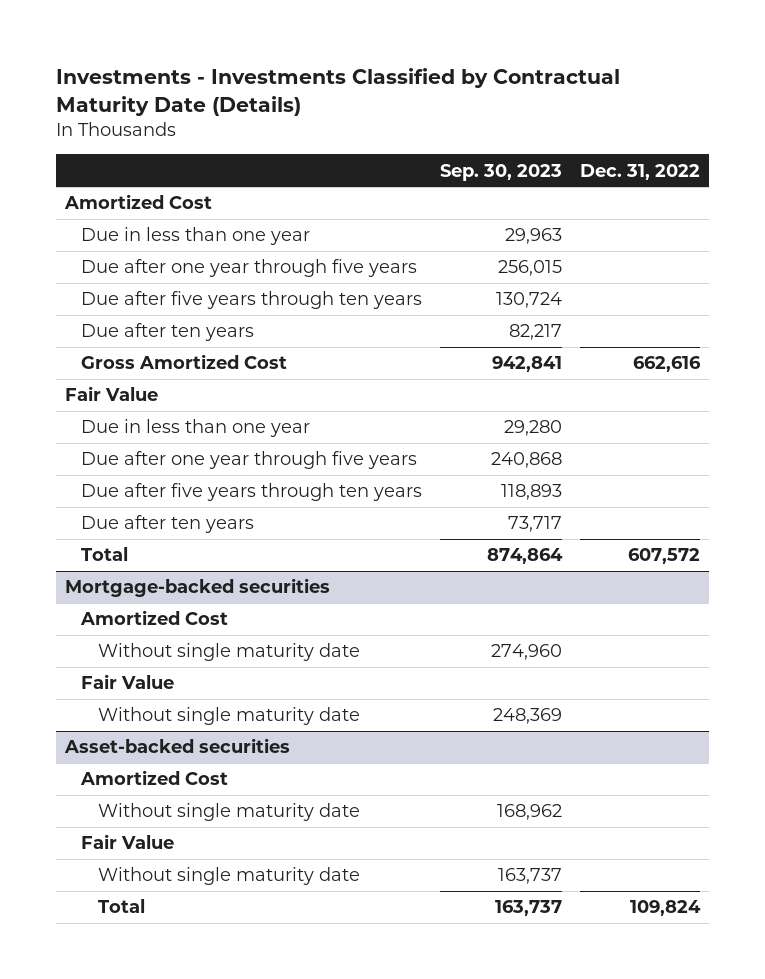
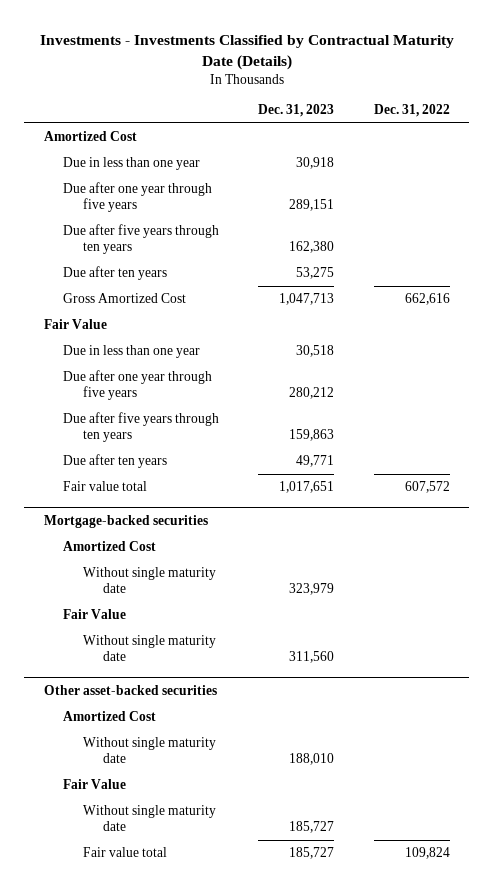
- | Sep. 30, 2023 | Dec. 31, 2022
+ | Dec. 31, 2023 | Dec. 31, 2022
- Total | 874,864 | 607,572
+ Fair value total | 1,017,651 | 607,572
- Asset-backed securities
+ Other asset-backed securities
- Total | 163,737 | 109,824
+ Fair value total | 185,727 | 109,824

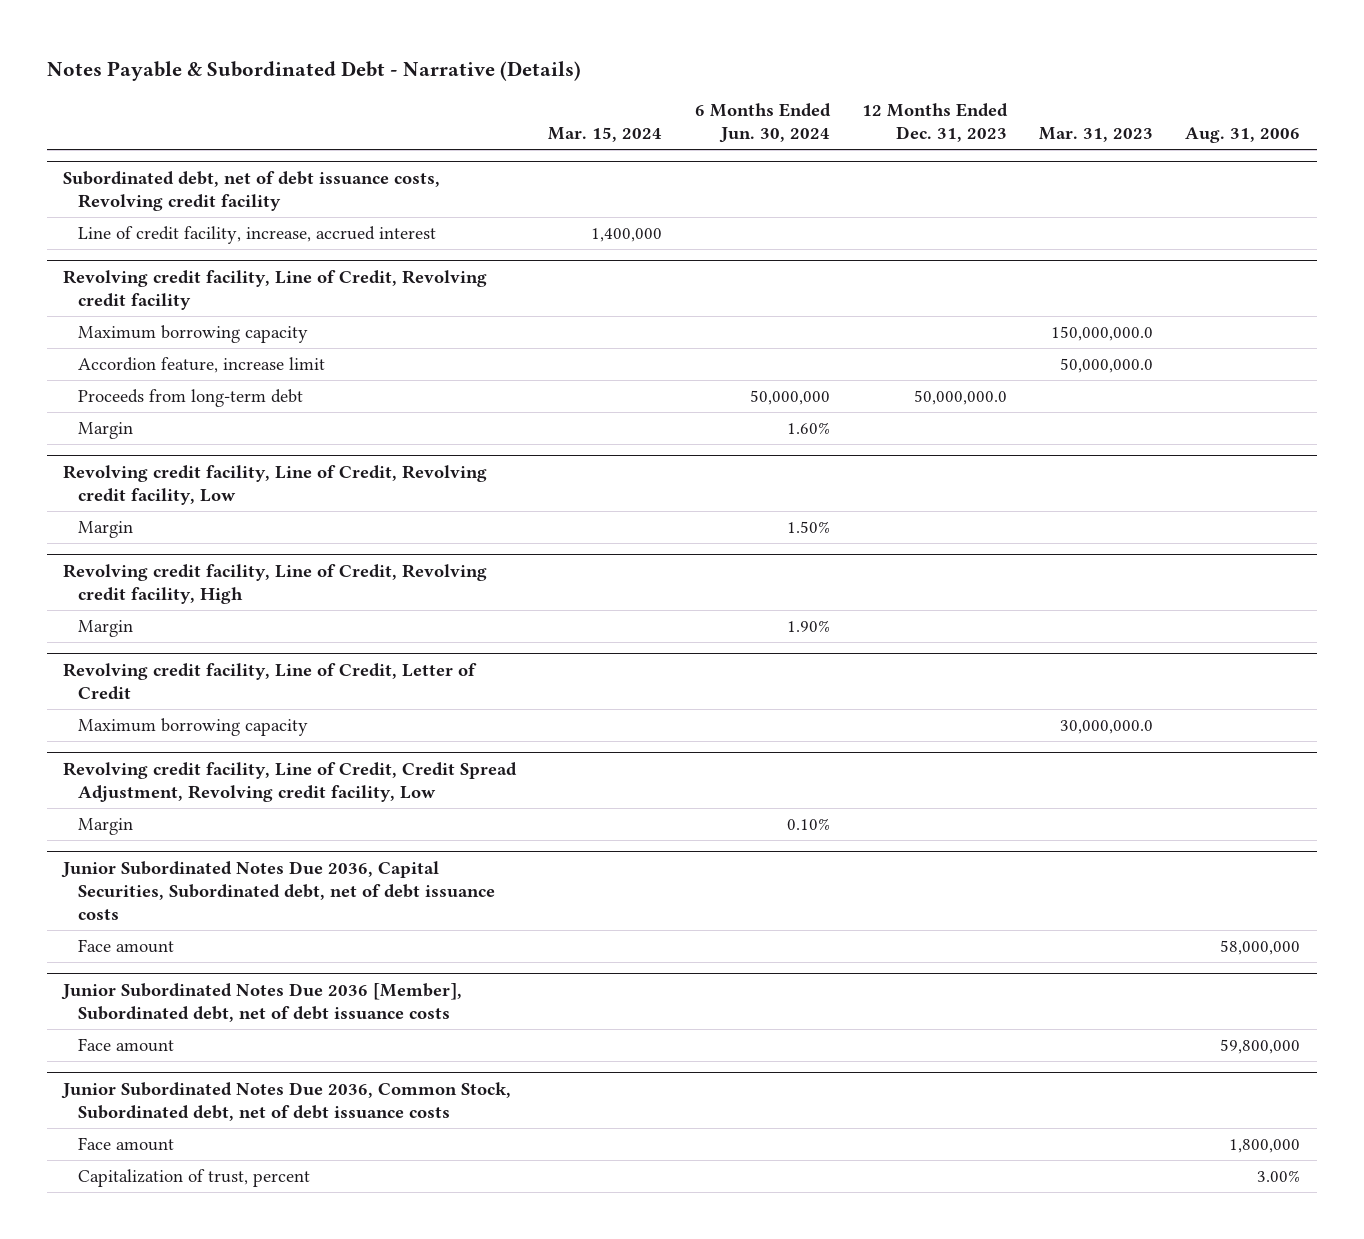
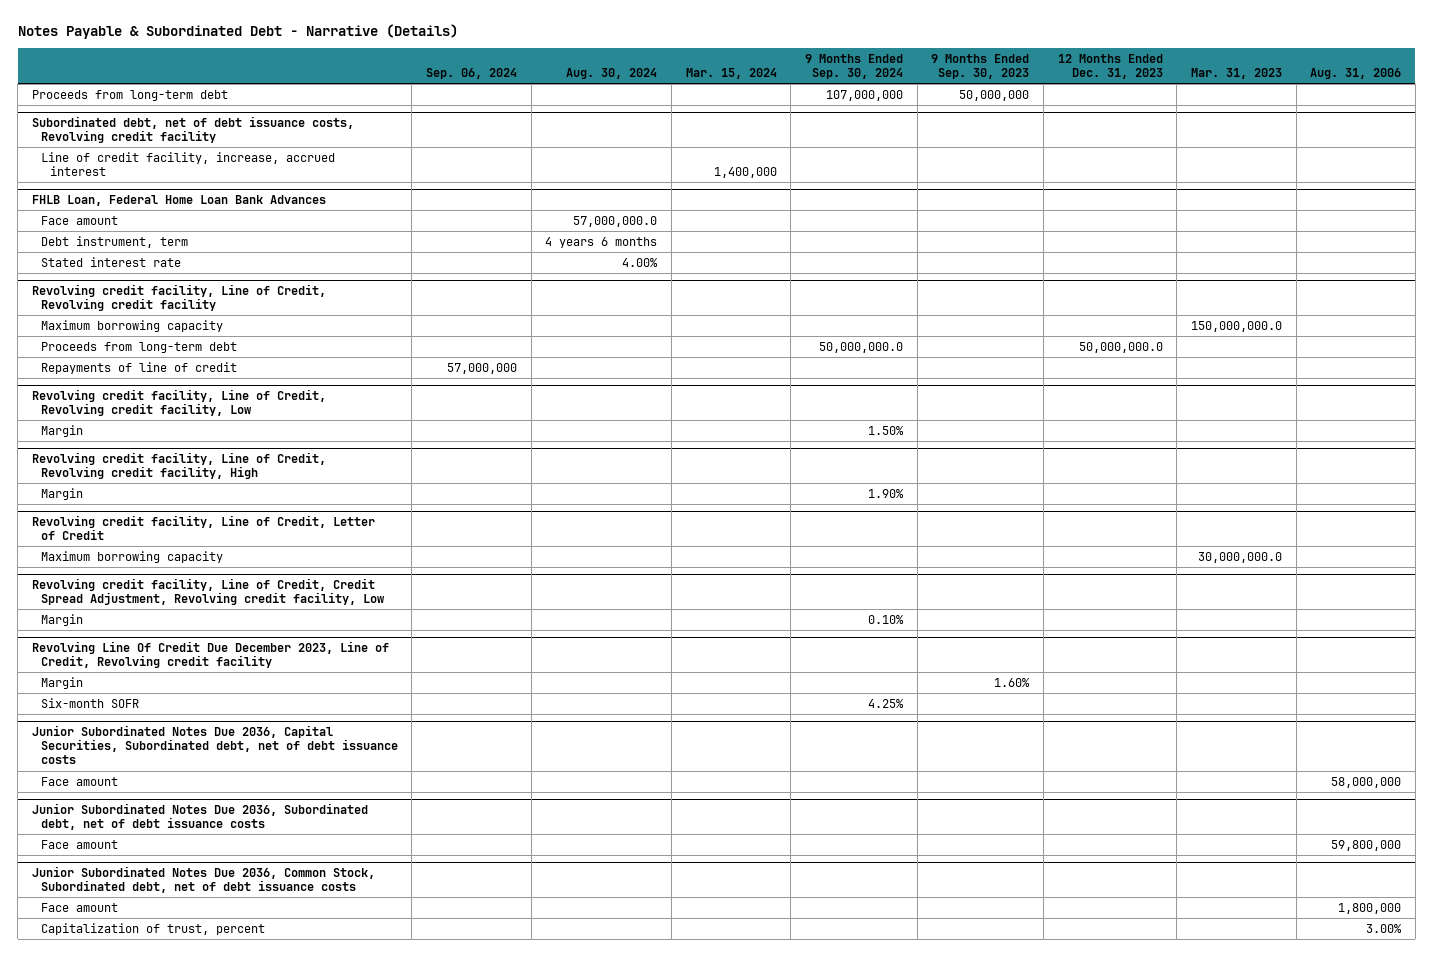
- | Mar. 15, 2024 | 6 Months Ended Jun. 30, 2024 | 12 Months Ended Dec. 31, 2023 | Mar. 31, 2023 | Aug. 31, 2006
+ | Sep. 06, 2024 | Aug. 30, 2024 | Mar. 15, 2024 | 9 Months Ended Sep. 30, 2024 | 9 Months Ended Sep. 30, 2023 | 12 Months Ended Dec. 31, 2023 | Mar. 31, 2023 | Aug. 31, 2006
+ Proceeds from long-term debt | | | | 107,000,000 | 50,000,000 | | |
+ FHLB Loan, Federal Home Loan Bank Advances
+ Face amount | | 57,000,000.0 | | | | | |
+ Debt instrument, term | | 4 years 6 months | | | | | |
+ Stated interest rate | | 4.00% | | | | | |
@ Revolving credit facility, Line of Credit, Revolving credit facility
- Accordion feature, increase limit | | | | 50,000,000.0 |
- Margin | | 1.60% | | |
+ Repayments of line of credit | 57,000,000 | | | | | | |
+ Revolving Line Of Credit Due December 2023, Line of Credit, Revolving credit facility
+ Margin | | | | | 1.60% | | |
+ Six-month SOFR | | | | 4.25% | | | |
- Junior Subordinated Notes Due 2036 [Member], Subordinated debt, net of debt issuance costs
+ Junior Subordinated Notes Due 2036, Subordinated debt, net of debt issuance costs

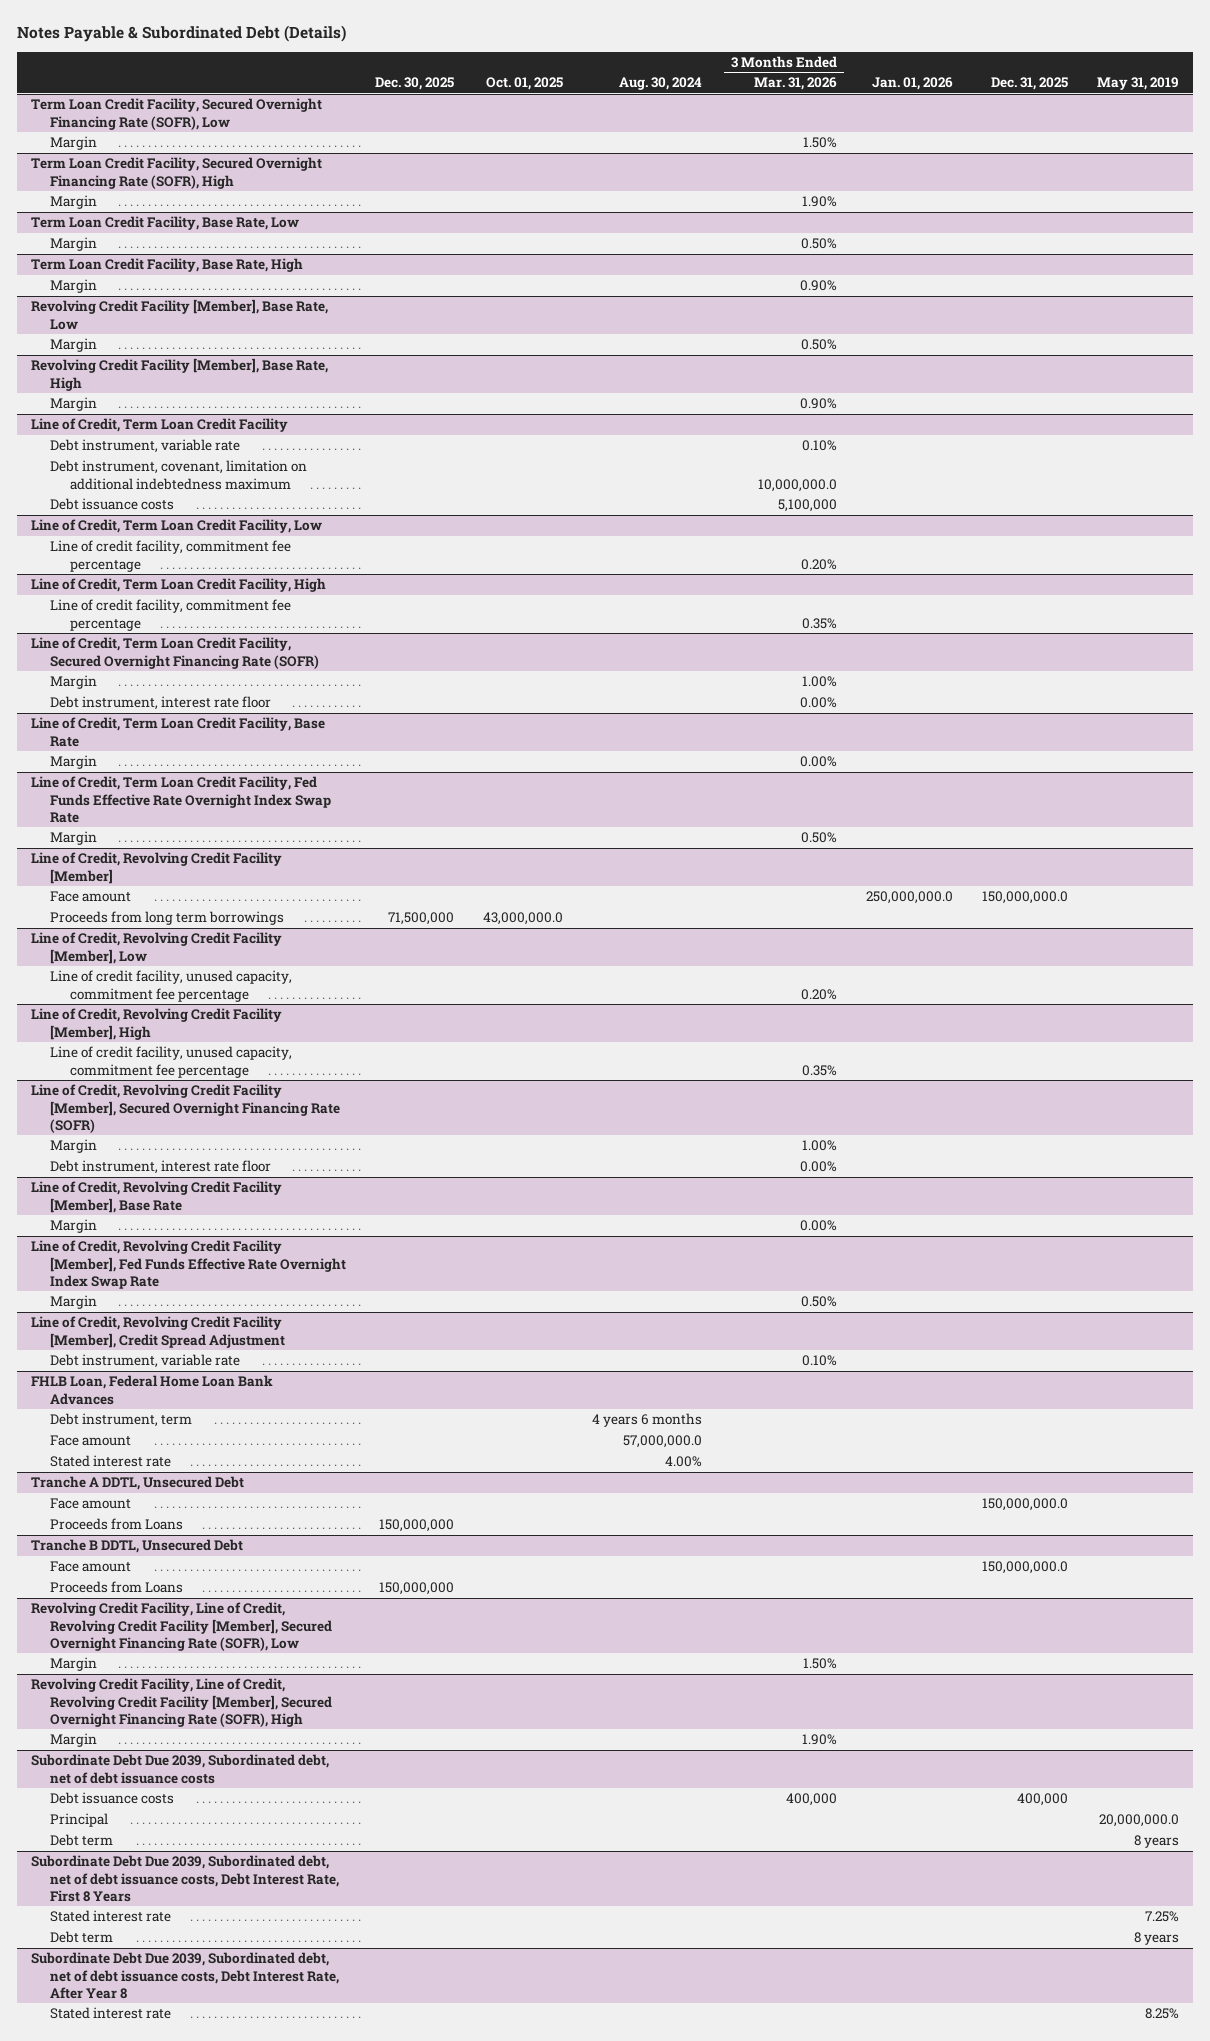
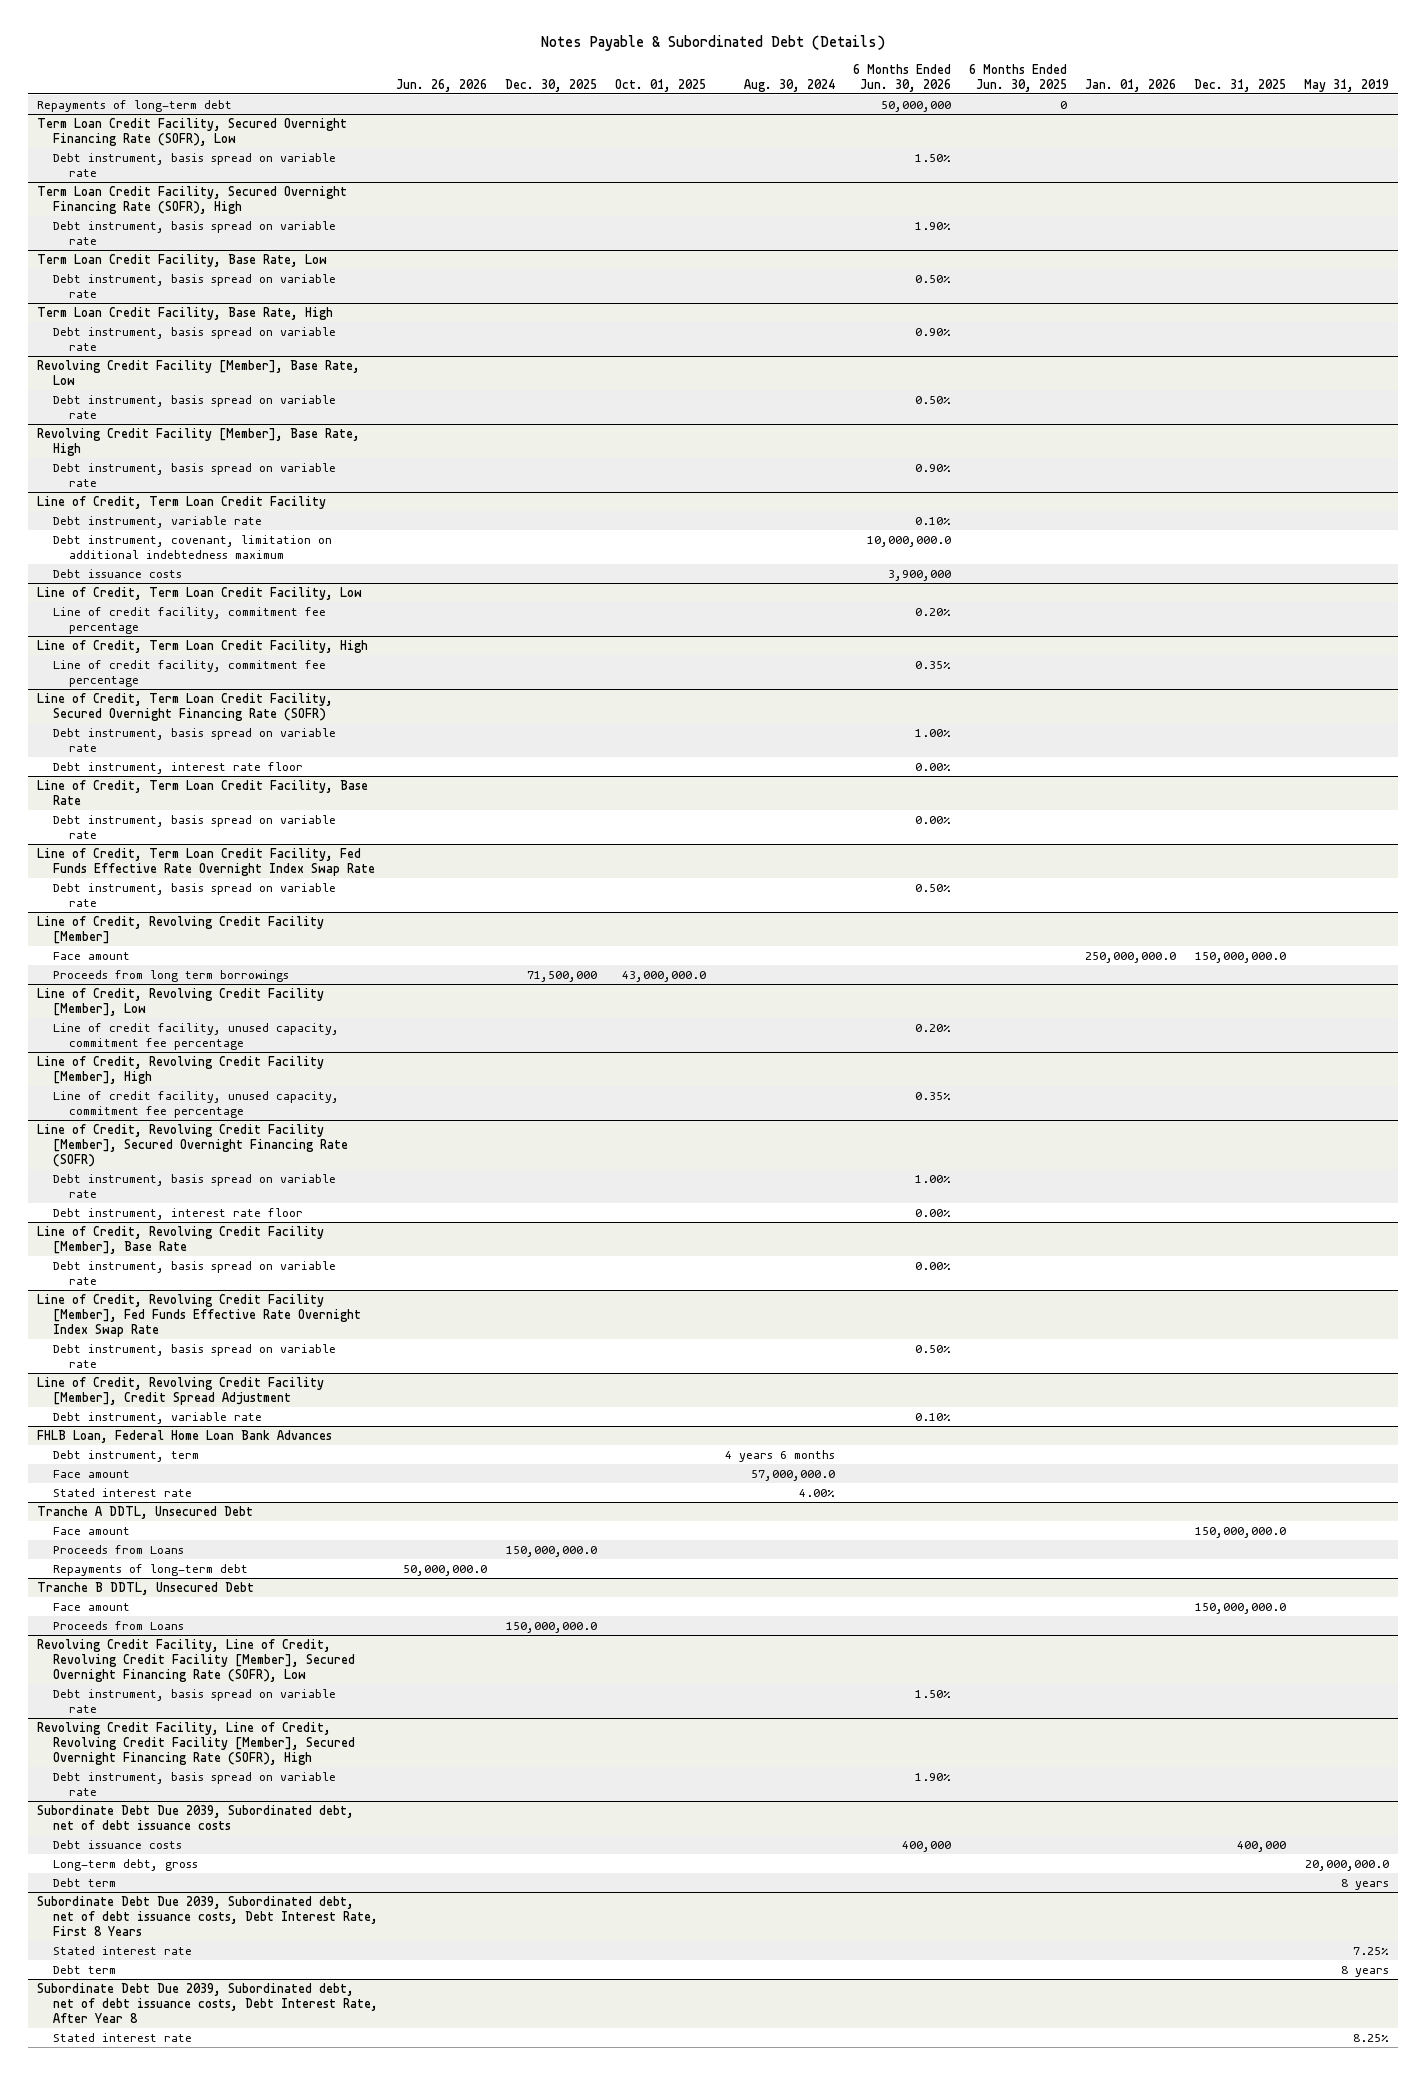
- | Dec. 30, 2025 | Oct. 01, 2025 | Aug. 30, 2024 | 3 Months Ended Mar. 31, 2026 | Jan. 01, 2026 | Dec. 31, 2025 | May 31, 2019
+ | Jun. 26, 2026 | Dec. 30, 2025 | Oct. 01, 2025 | Aug. 30, 2024 | 6 Months Ended Jun. 30, 2026 | 6 Months Ended Jun. 30, 2025 | Jan. 01, 2026 | Dec. 31, 2025 | May 31, 2019
+ Repayments of long-term debt | | | | | 50,000,000 | 0 | | |
@ Term Loan Credit Facility, Secured Overnight Financing Rate (SOFR), Low
- Margin | | | | 1.50% | | |
+ Debt instrument, basis spread on variable rate | | | | | 1.50% | | | |
@ Term Loan Credit Facility, Secured Overnight Financing Rate (SOFR), High
- Margin | | | | 1.90% | | |
+ Debt instrument, basis spread on variable rate | | | | | 1.90% | | | |
@ Term Loan Credit Facility, Base Rate, Low
- Margin | | | | 0.50% | | |
+ Debt instrument, basis spread on variable rate | | | | | 0.50% | | | |
@ Term Loan Credit Facility, Base Rate, High
- Margin | | | | 0.90% | | |
+ Debt instrument, basis spread on variable rate | | | | | 0.90% | | | |
@ Revolving Credit Facility [Member], Base Rate, Low
- Margin | | | | 0.50% | | |
+ Debt instrument, basis spread on variable rate | | | | | 0.50% | | | |
@ Revolving Credit Facility [Member], Base Rate, High
- Margin | | | | 0.90% | | |
+ Debt instrument, basis spread on variable rate | | | | | 0.90% | | | |
@ Line of Credit, Term Loan Credit Facility, Secured Overnight Financing Rate (SOFR)
- Margin | | | | 1.00% | | |
+ Debt instrument, basis spread on variable rate | | | | | 1.00% | | | |
@ Line of Credit, Term Loan Credit Facility, Base Rate
- Margin | | | | 0.00% | | |
+ Debt instrument, basis spread on variable rate | | | | | 0.00% | | | |
@ Line of Credit, Term Loan Credit Facility, Fed Funds Effective Rate Overnight Index Swap Rate
- Margin | | | | 0.50% | | |
+ Debt instrument, basis spread on variable rate | | | | | 0.50% | | | |
@ Line of Credit, Revolving Credit Facility [Member], Secured Overnight Financing Rate (SOFR)
- Margin | | | | 1.00% | | |
+ Debt instrument, basis spread on variable rate | | | | | 1.00% | | | |
@ Line of Credit, Revolving Credit Facility [Member], Base Rate
- Margin | | | | 0.00% | | |
+ Debt instrument, basis spread on variable rate | | | | | 0.00% | | | |
@ Line of Credit, Revolving Credit Facility [Member], Fed Funds Effective Rate Overnight Index Swap Rate
- Margin | | | | 0.50% | | |
+ Debt instrument, basis spread on variable rate | | | | | 0.50% | | | |
@ Tranche A DDTL, Unsecured Debt
- Proceeds from Loans | 150,000,000 | | | | | |
+ Proceeds from Loans | | 150,000,000.0 | | | | | | |
+ Repayments of long-term debt | 50,000,000.0 | | | | | | | |
@ Tranche B DDTL, Unsecured Debt
- Proceeds from Loans | 150,000,000 | | | | | |
+ Proceeds from Loans | | 150,000,000.0 | | | | | | |
@ Revolving Credit Facility, Line of Credit, Revolving Credit Facility [Member], Secured Overnight Financing Rate (SOFR), Low
- Margin | | | | 1.50% | | |
+ Debt instrument, basis spread on variable rate | | | | | 1.50% | | | |
@ Revolving Credit Facility, Line of Credit, Revolving Credit Facility [Member], Secured Overnight Financing Rate (SOFR), High
- Margin | | | | 1.90% | | |
+ Debt instrument, basis spread on variable rate | | | | | 1.90% | | | |
@ Subordinate Debt Due 2039, Subordinated debt, net of debt issuance costs
- Principal | | | | | | | 20,000,000.0
+ Long-term debt, gross | | | | | | | | | 20,000,000.0

